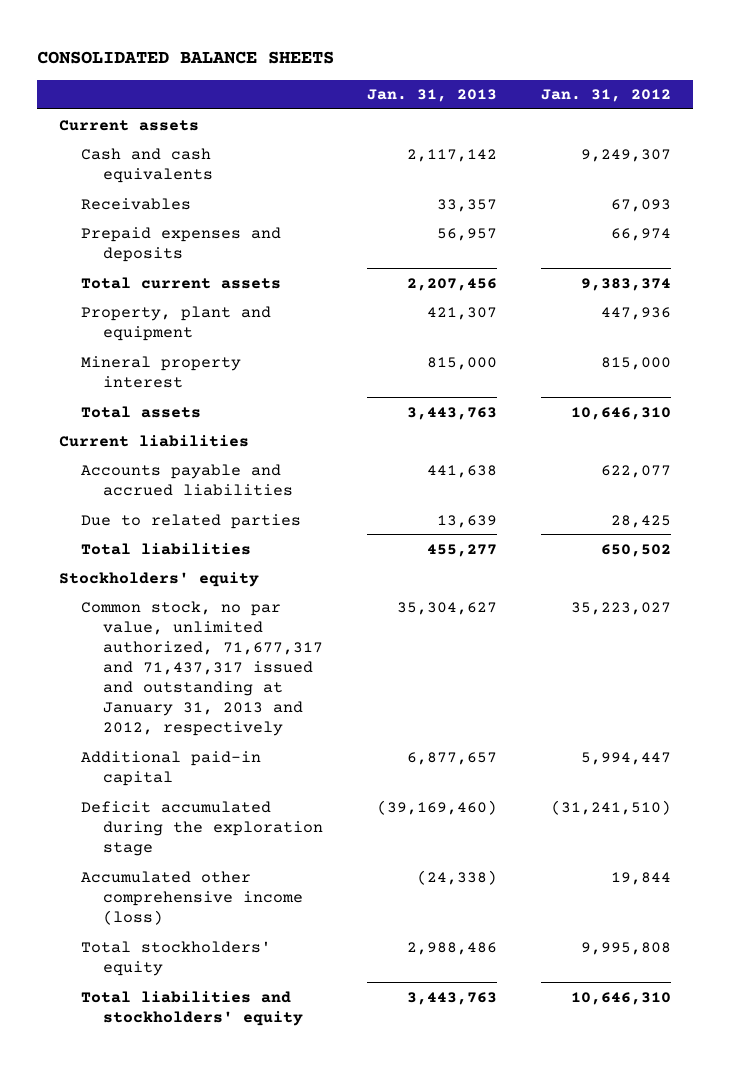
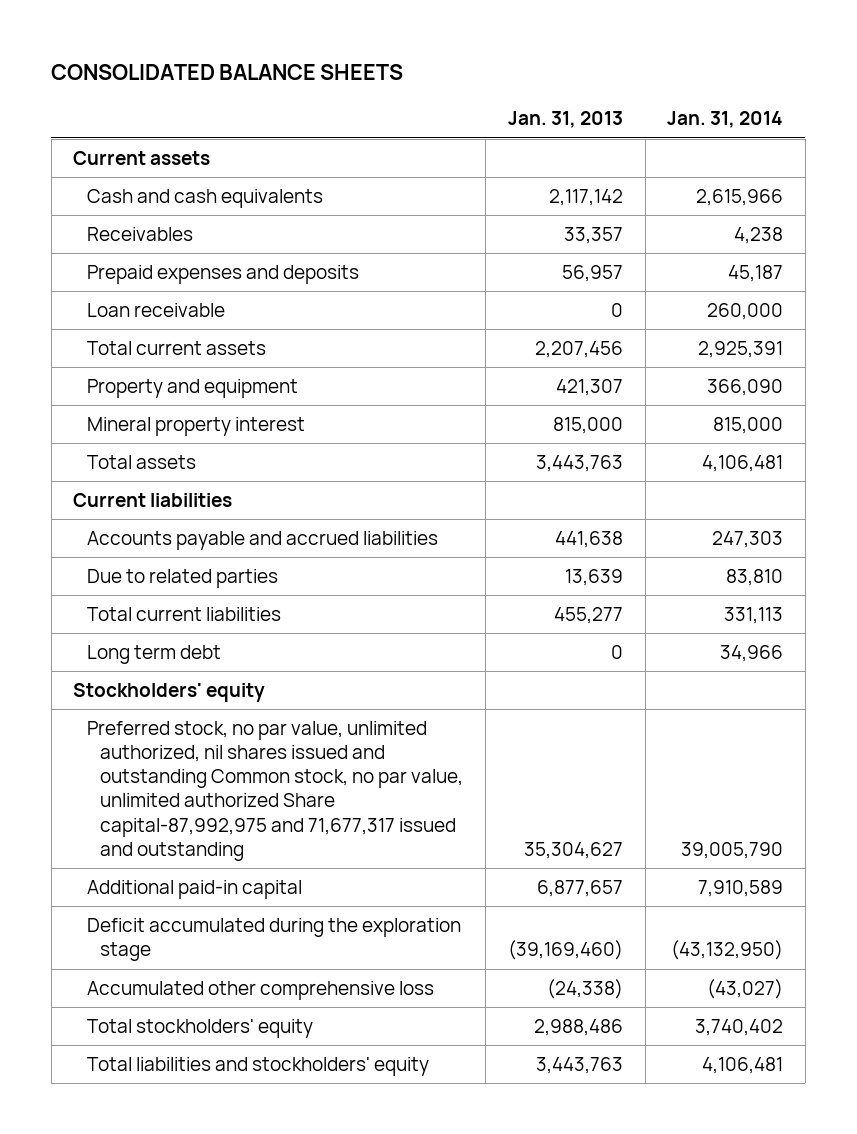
- | Jan. 31, 2013 | Jan. 31, 2012
+ | Jan. 31, 2013 | Jan. 31, 2014
+ Loan receivable | 0 | 260,000
- Property, plant and equipment | 421,307 | 447,936
+ Property and equipment | 421,307 | 366,090
- Total liabilities | 455,277 | 650,502
+ Total current liabilities | 455,277 | 331,113
+ Long term debt | 0 | 34,966
- Common stock, no par value, unlimited authorized, 71,677,317 and 71,437,317 issued and outstanding at January 31, 2013 and 2012, respectively | 35,304,627 | 35,223,027
+ Preferred stock, no par value, unlimited authorized, nil shares issued and outstanding Common stock, no par value, unlimited authorized Share capital-87,992,975 and 71,677,317 issued and outstanding | 35,304,627 | 39,005,790
- Accumulated other comprehensive income (loss) | (24,338) | 19,844
+ Accumulated other comprehensive loss | (24,338) | (43,027)

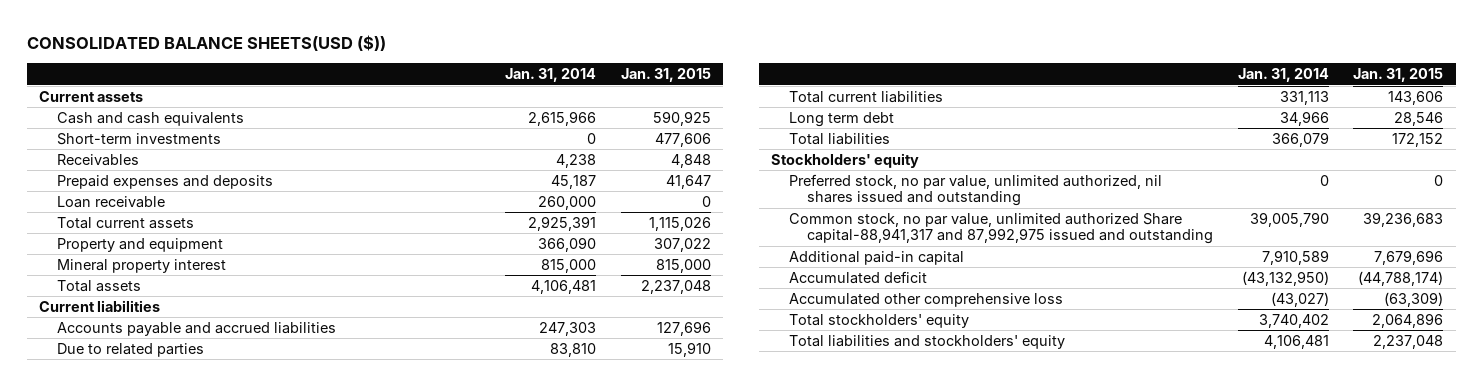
- CONSOLIDATED BALANCE SHEETS
+ CONSOLIDATED BALANCE SHEETS(USD ($))
- | Jan. 31, 2013 | Jan. 31, 2014
+ | Jan. 31, 2014 | Jan. 31, 2015
+ Short-term investments | 0 | 477,606
+ Total liabilities | 366,079 | 172,152
- Preferred stock, no par value, unlimited authorized, nil shares issued and outstanding Common stock, no par value, unlimited authorized Share capital-87,992,975 and 71,677,317 issued and outstanding | 35,304,627 | 39,005,790
+ Preferred stock, no par value, unlimited authorized, nil shares issued and outstanding | 0 | 0
+ Common stock, no par value, unlimited authorized Share capital-88,941,317 and 87,992,975 issued and outstanding | 39,005,790 | 39,236,683
- Deficit accumulated during the exploration stage | (39,169,460) | (43,132,950)
+ Accumulated deficit | (43,132,950) | (44,788,174)

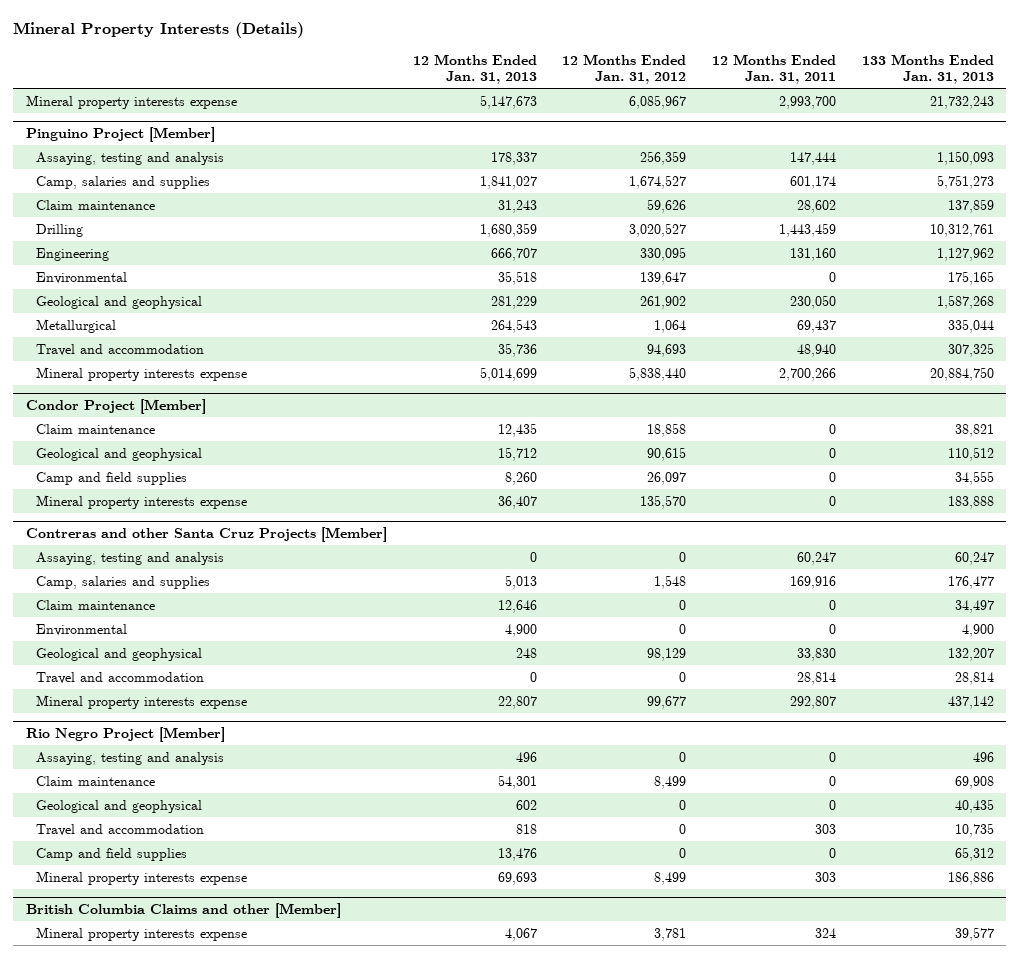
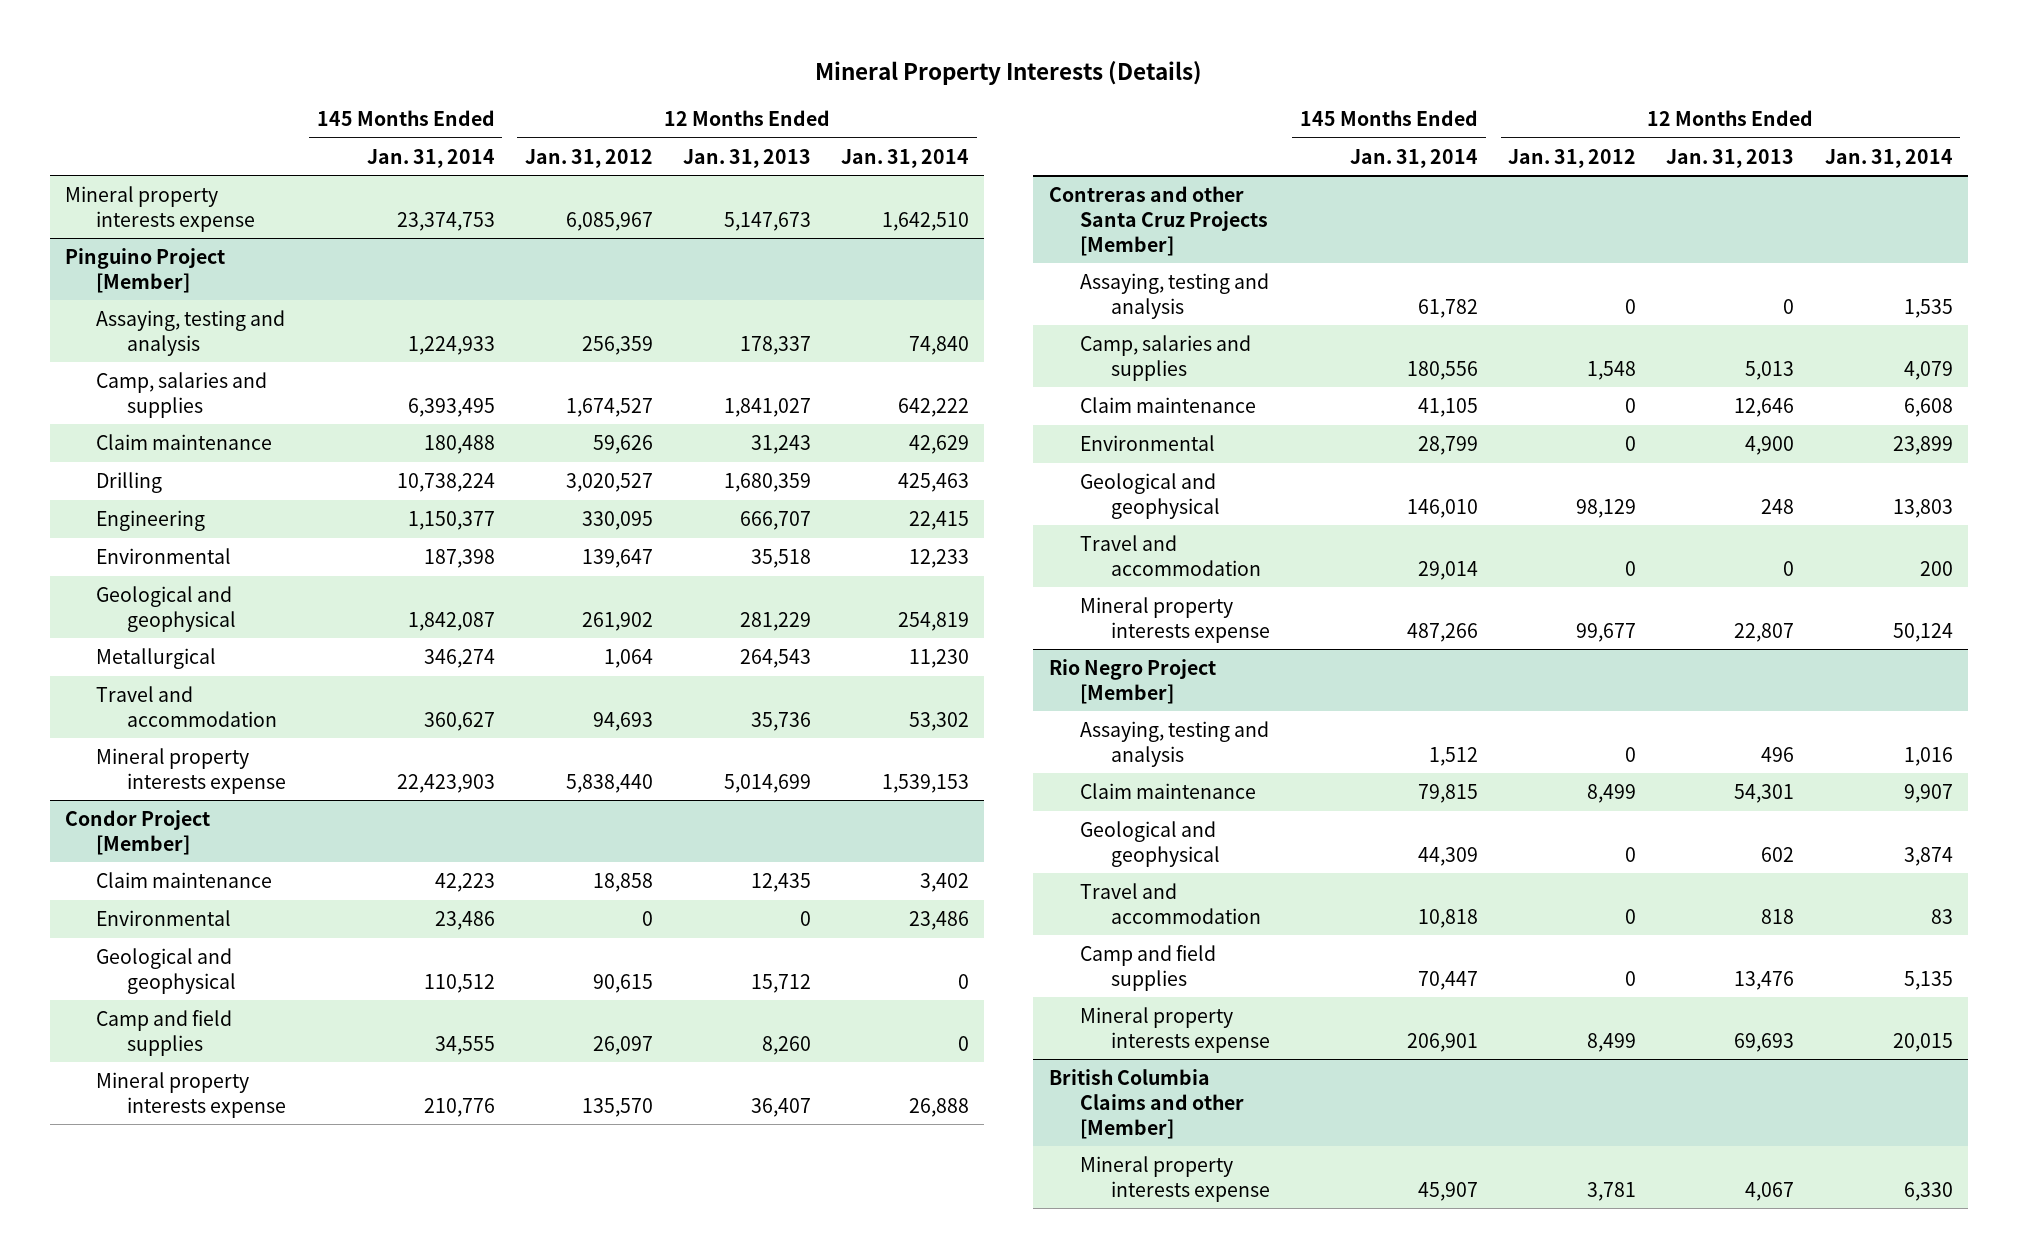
- | 12 Months Ended Jan. 31, 2013 | 12 Months Ended Jan. 31, 2012 | 12 Months Ended Jan. 31, 2011 | 133 Months Ended Jan. 31, 2013
+ | 145 Months Ended Jan. 31, 2014 | 12 Months Ended Jan. 31, 2012 | 12 Months Ended Jan. 31, 2013 | 12 Months Ended Jan. 31, 2014
@ Condor Project [Member]
+ Environmental | 23,486 | 0 | 0 | 23,486

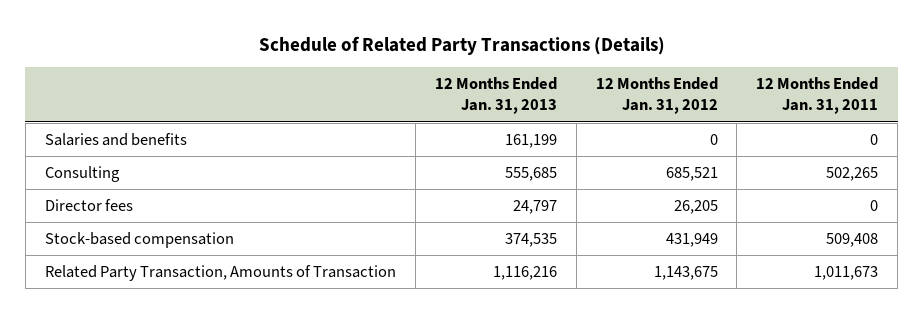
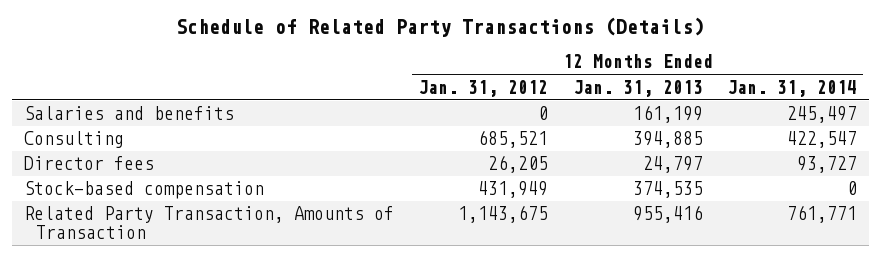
- | 12 Months Ended Jan. 31, 2013 | 12 Months Ended Jan. 31, 2012 | 12 Months Ended Jan. 31, 2011
+ | 12 Months Ended Jan. 31, 2012 | 12 Months Ended Jan. 31, 2013 | 12 Months Ended Jan. 31, 2014
- Consulting | 555,685 | 685,521 | 502,265
+ Consulting | 685,521 | 394,885 | 422,547
- Related Party Transaction, Amounts of Transaction | 1,116,216 | 1,143,675 | 1,011,673
+ Related Party Transaction, Amounts of Transaction | 1,143,675 | 955,416 | 761,771

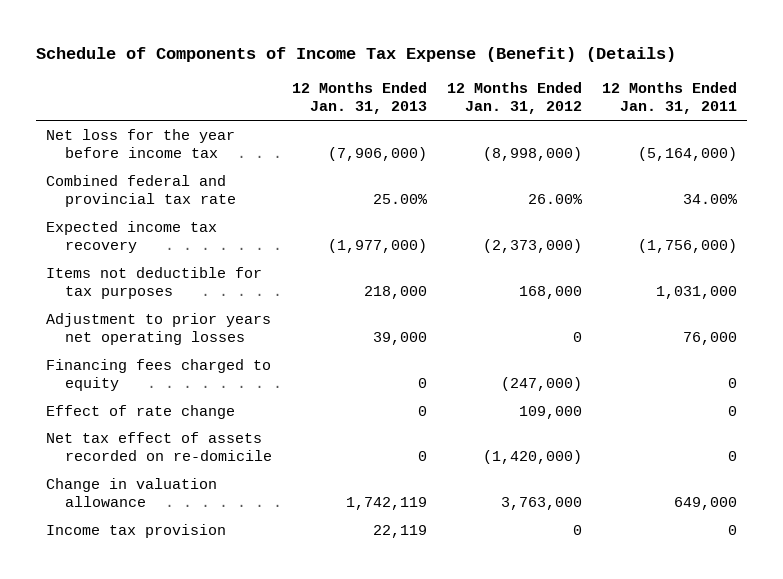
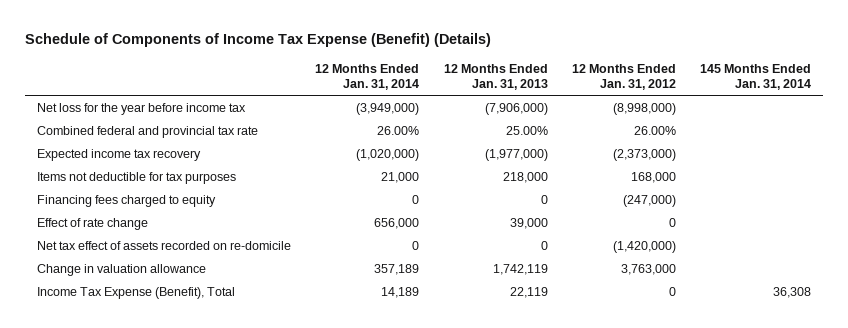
- | 12 Months Ended Jan. 31, 2013 | 12 Months Ended Jan. 31, 2012 | 12 Months Ended Jan. 31, 2011
+ | 12 Months Ended Jan. 31, 2014 | 12 Months Ended Jan. 31, 2013 | 12 Months Ended Jan. 31, 2012 | 145 Months Ended Jan. 31, 2014
- Adjustment to prior years net operating losses | 39,000 | 0 | 76,000
- Effect of rate change | 0 | 109,000 | 0
+ Effect of rate change | 656,000 | 39,000 | 0 |
- Income tax provision | 22,119 | 0 | 0
+ Income Tax Expense (Benefit), Total | 14,189 | 22,119 | 0 | 36,308

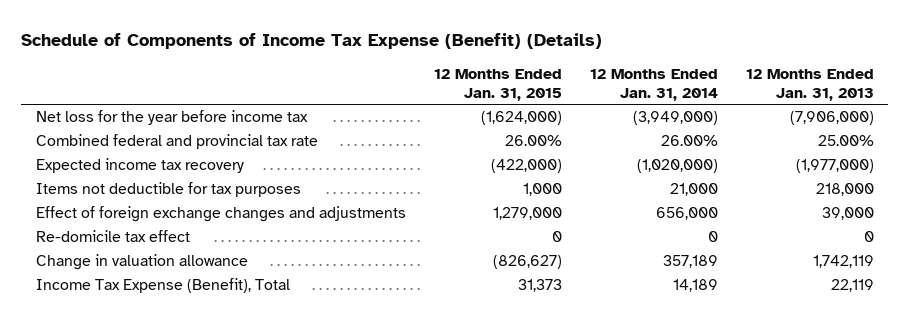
- | 12 Months Ended Jan. 31, 2014 | 12 Months Ended Jan. 31, 2013 | 12 Months Ended Jan. 31, 2012 | 145 Months Ended Jan. 31, 2014
+ | 12 Months Ended Jan. 31, 2015 | 12 Months Ended Jan. 31, 2014 | 12 Months Ended Jan. 31, 2013
- Financing fees charged to equity | 0 | 0 | (247,000) |
- Effect of rate change | 656,000 | 39,000 | 0 |
- Net tax effect of assets recorded on re-domicile | 0 | 0 | (1,420,000) |
+ Effect of foreign exchange changes and adjustments | 1,279,000 | 656,000 | 39,000
+ Re-domicile tax effect | 0 | 0 | 0

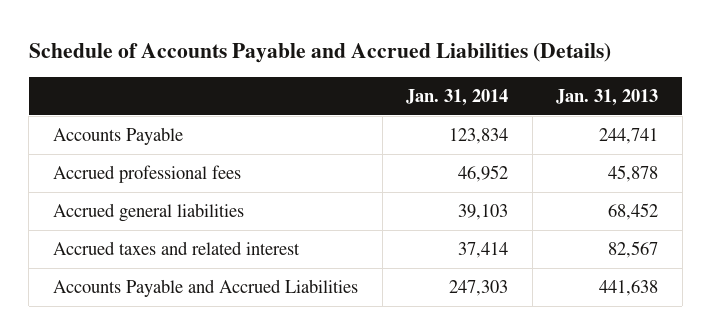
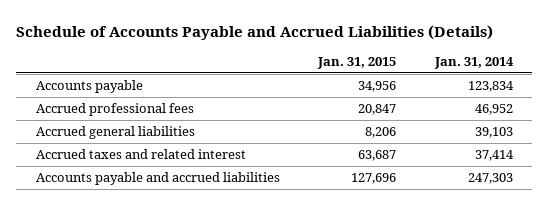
- | Jan. 31, 2014 | Jan. 31, 2013
+ | Jan. 31, 2015 | Jan. 31, 2014
- Accounts Payable | 123,834 | 244,741
+ Accounts payable | 34,956 | 123,834
- Accounts Payable and Accrued Liabilities | 247,303 | 441,638
+ Accounts payable and accrued liabilities | 127,696 | 247,303

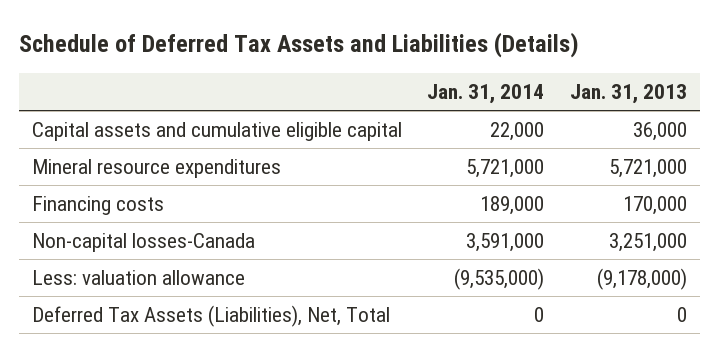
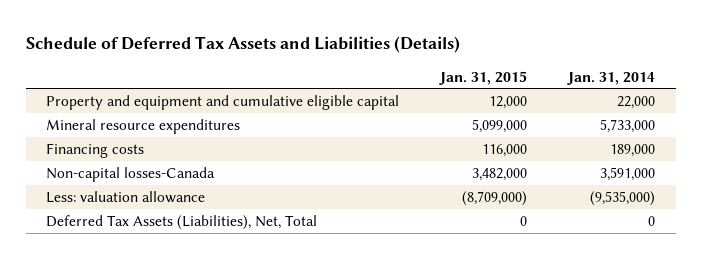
- | Jan. 31, 2014 | Jan. 31, 2013
+ | Jan. 31, 2015 | Jan. 31, 2014
- Capital assets and cumulative eligible capital | 22,000 | 36,000
- Mineral resource expenditures | 5,721,000 | 5,721,000
+ Property and equipment and cumulative eligible capital | 12,000 | 22,000
+ Mineral resource expenditures | 5,099,000 | 5,733,000

